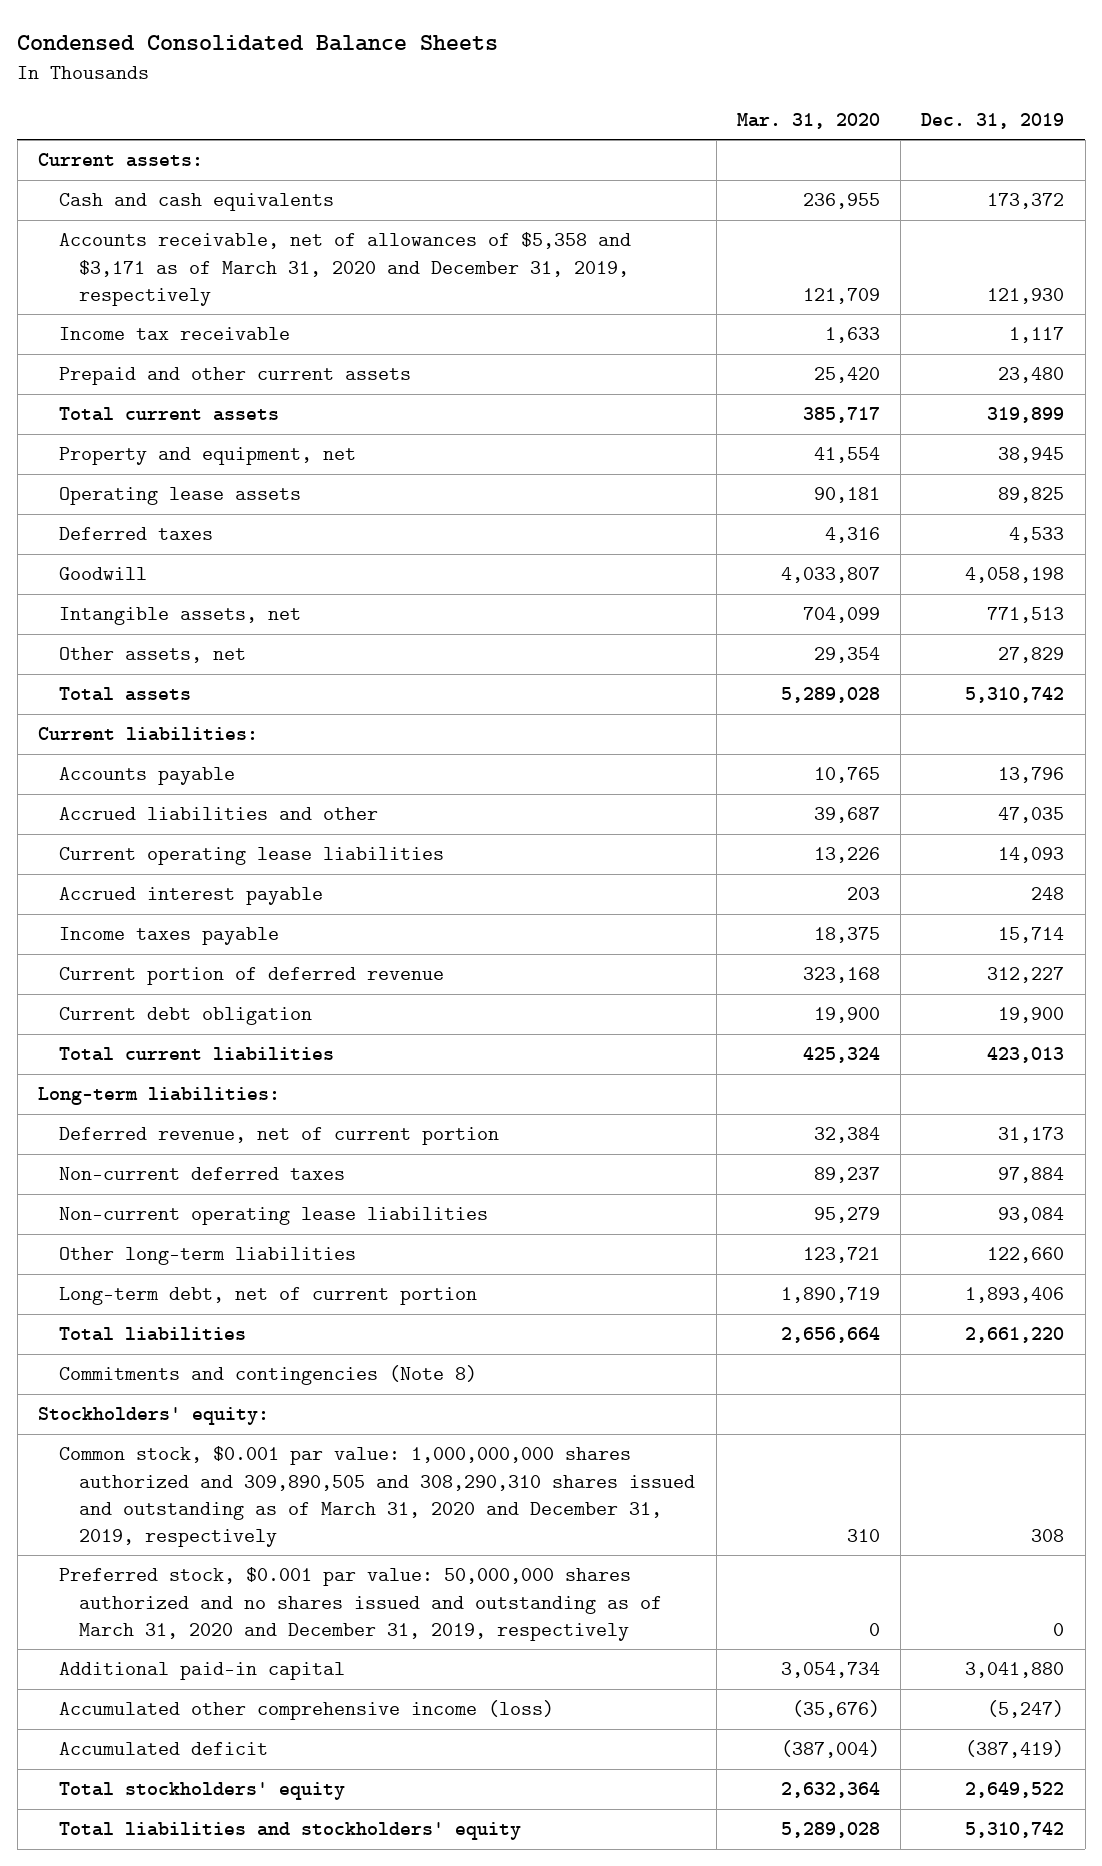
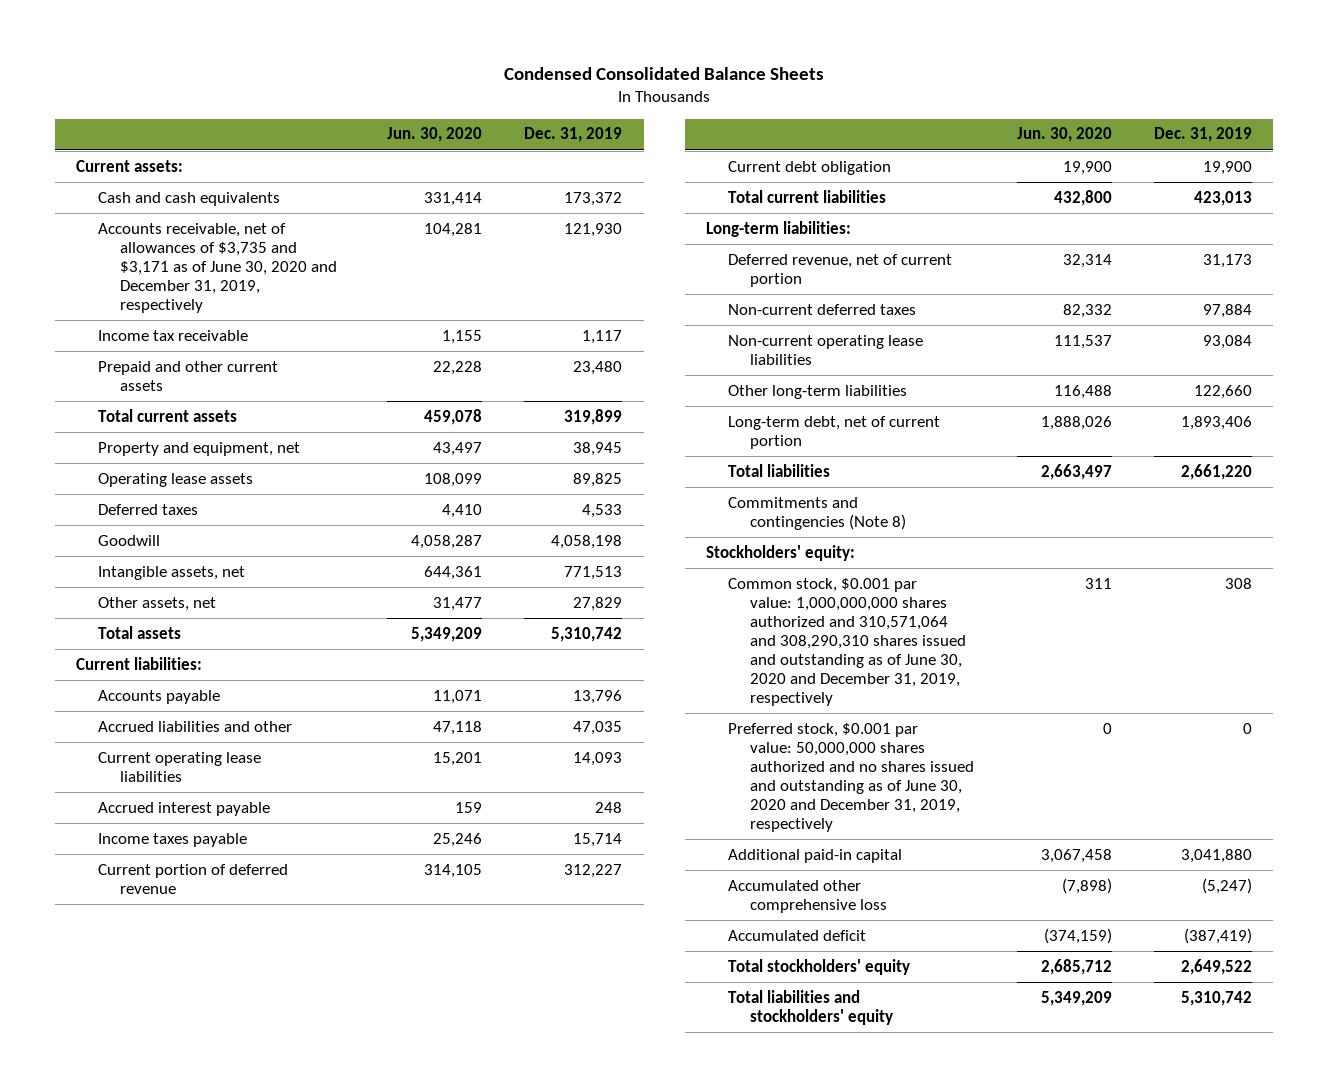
- | Mar. 31, 2020 | Dec. 31, 2019
+ | Jun. 30, 2020 | Dec. 31, 2019
- Accounts receivable, net of allowances of $5,358 and $3,171 as of March 31, 2020 and December 31, 2019, respectively | 121,709 | 121,930
+ Accounts receivable, net of allowances of $3,735 and $3,171 as of June 30, 2020 and December 31, 2019, respectively | 104,281 | 121,930
- Common stock, $0.001 par value: 1,000,000,000 shares authorized and 309,890,505 and 308,290,310 shares issued and outstanding as of March 31, 2020 and December 31, 2019, respectively | 310 | 308
- Preferred stock, $0.001 par value: 50,000,000 shares authorized and no shares issued and outstanding as of March 31, 2020 and December 31, 2019, respectively | 0 | 0
+ Common stock, $0.001 par value: 1,000,000,000 shares authorized and 310,571,064 and 308,290,310 shares issued and outstanding as of June 30, 2020 and December 31, 2019, respectively | 311 | 308
+ Preferred stock, $0.001 par value: 50,000,000 shares authorized and no shares issued and outstanding as of June 30, 2020 and December 31, 2019, respectively | 0 | 0
- Accumulated other comprehensive income (loss) | (35,676) | (5,247)
+ Accumulated other comprehensive loss | (7,898) | (5,247)

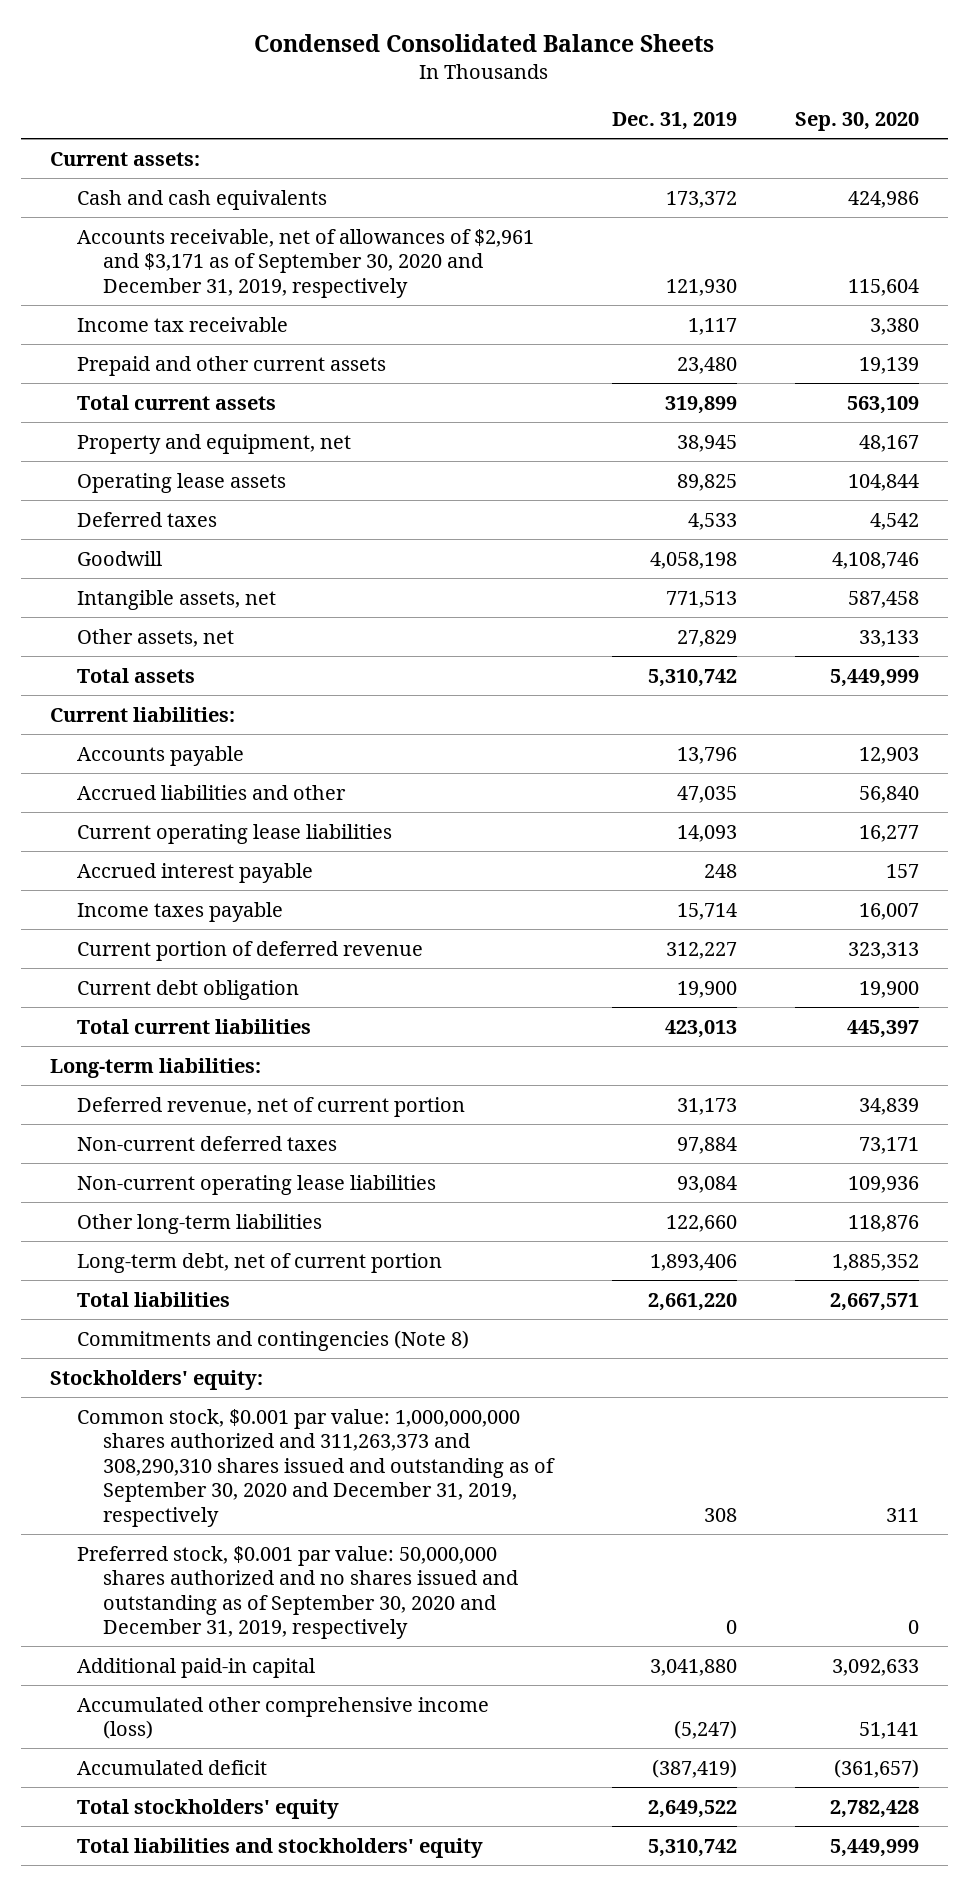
- | Jun. 30, 2020 | Dec. 31, 2019
+ | Dec. 31, 2019 | Sep. 30, 2020
- Accounts receivable, net of allowances of $3,735 and $3,171 as of June 30, 2020 and December 31, 2019, respectively | 104,281 | 121,930
+ Accounts receivable, net of allowances of $2,961 and $3,171 as of September 30, 2020 and December 31, 2019, respectively | 121,930 | 115,604
- Common stock, $0.001 par value: 1,000,000,000 shares authorized and 310,571,064 and 308,290,310 shares issued and outstanding as of June 30, 2020 and December 31, 2019, respectively | 311 | 308
- Preferred stock, $0.001 par value: 50,000,000 shares authorized and no shares issued and outstanding as of June 30, 2020 and December 31, 2019, respectively | 0 | 0
+ Common stock, $0.001 par value: 1,000,000,000 shares authorized and 311,263,373 and 308,290,310 shares issued and outstanding as of September 30, 2020 and December 31, 2019, respectively | 308 | 311
+ Preferred stock, $0.001 par value: 50,000,000 shares authorized and no shares issued and outstanding as of September 30, 2020 and December 31, 2019, respectively | 0 | 0
- Accumulated other comprehensive loss | (7,898) | (5,247)
+ Accumulated other comprehensive income (loss) | (5,247) | 51,141

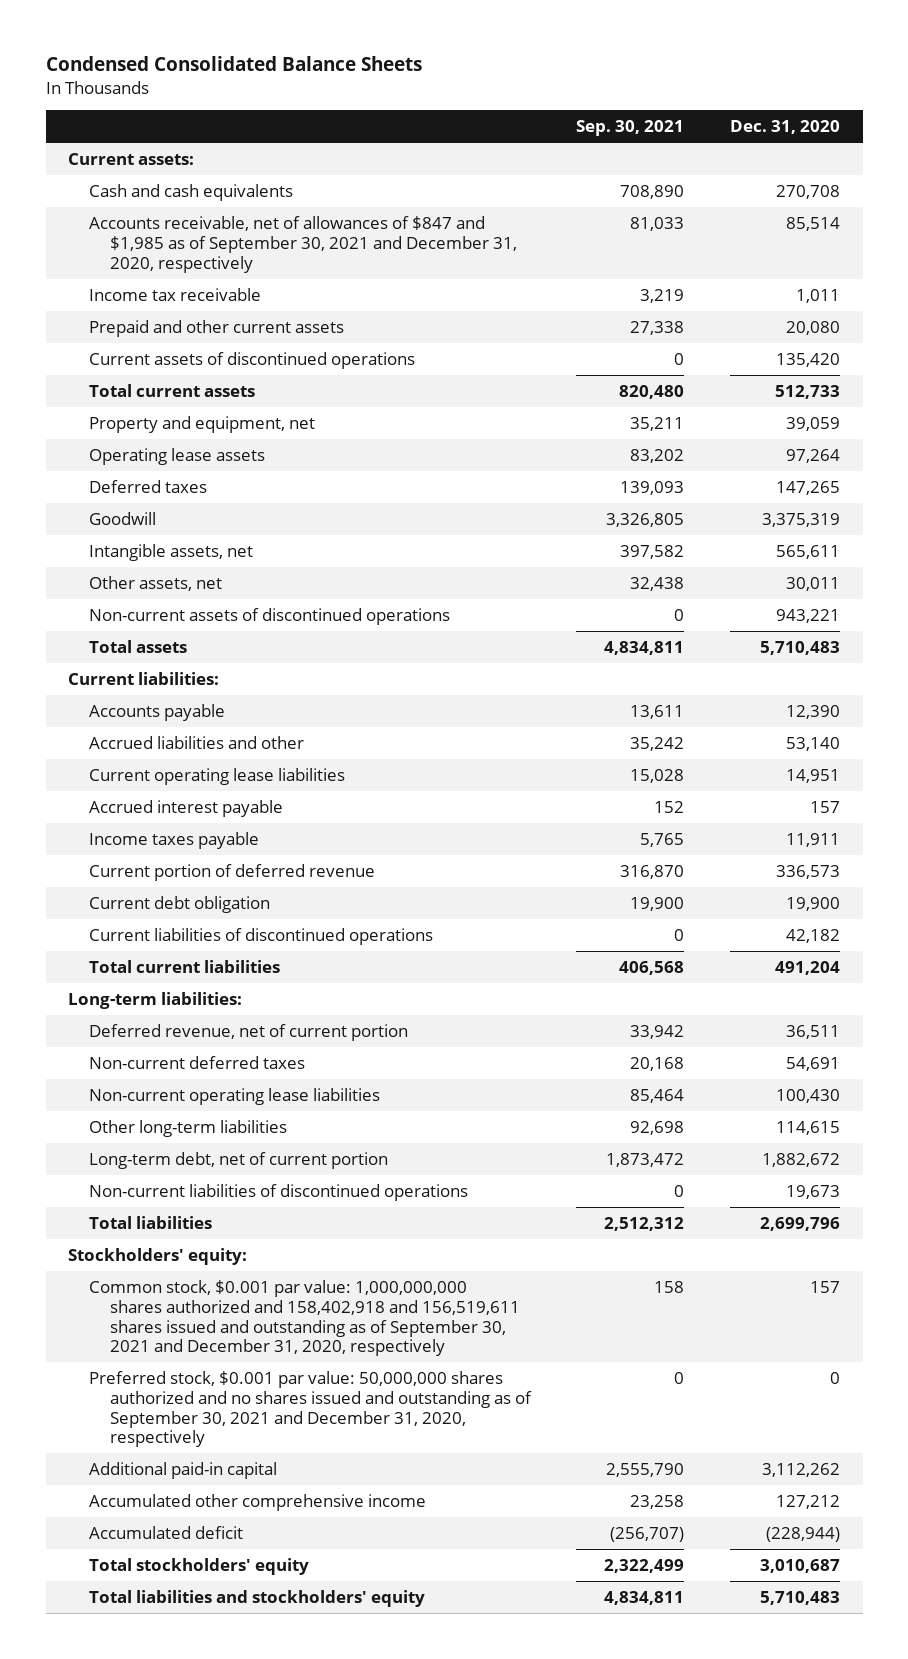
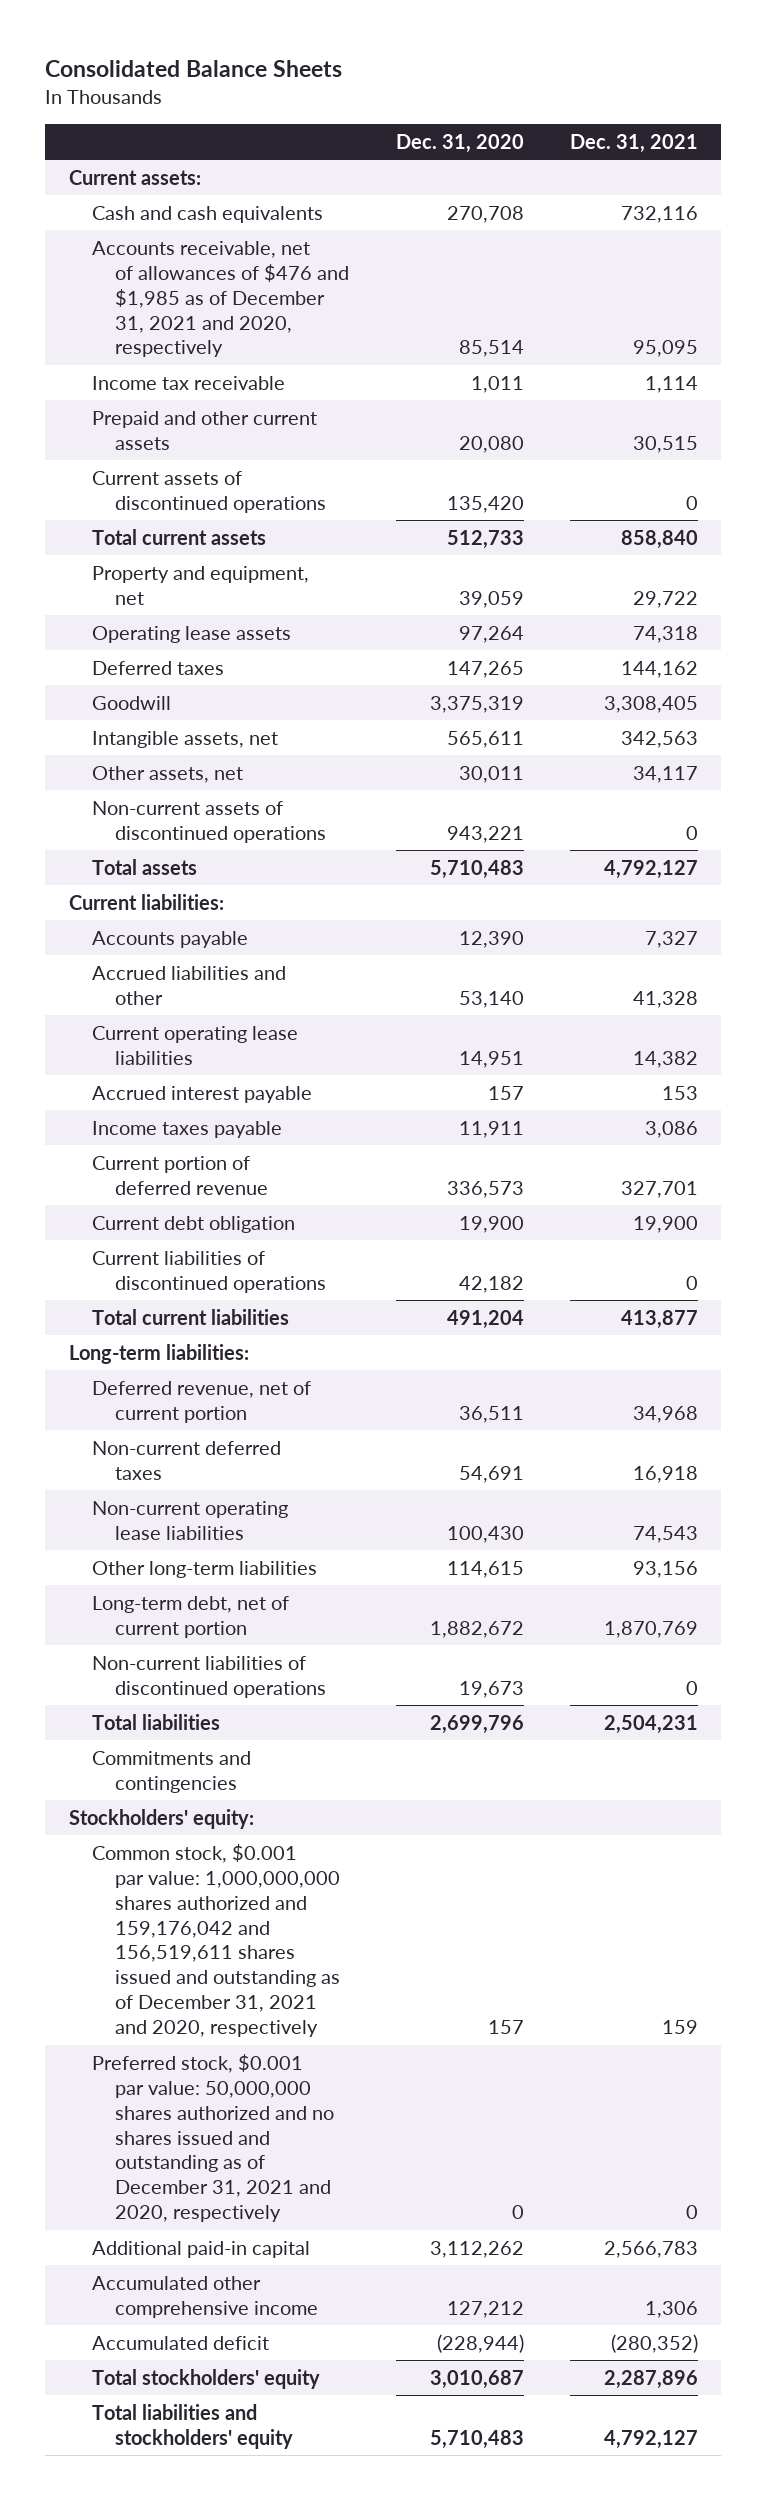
- Condensed Consolidated Balance Sheets
+ Consolidated Balance Sheets
- | Sep. 30, 2021 | Dec. 31, 2020
+ | Dec. 31, 2020 | Dec. 31, 2021
- Accounts receivable, net of allowances of $847 and $1,985 as of September 30, 2021 and December 31, 2020, respectively | 81,033 | 85,514
+ Accounts receivable, net of allowances of $476 and $1,985 as of December 31, 2021 and 2020, respectively | 85,514 | 95,095
+ Commitments and contingencies
- Common stock, $0.001 par value: 1,000,000,000 shares authorized and 158,402,918 and 156,519,611 shares issued and outstanding as of September 30, 2021 and December 31, 2020, respectively | 158 | 157
- Preferred stock, $0.001 par value: 50,000,000 shares authorized and no shares issued and outstanding as of September 30, 2021 and December 31, 2020, respectively | 0 | 0
+ Common stock, $0.001 par value: 1,000,000,000 shares authorized and 159,176,042 and 156,519,611 shares issued and outstanding as of December 31, 2021 and 2020, respectively | 157 | 159
+ Preferred stock, $0.001 par value: 50,000,000 shares authorized and no shares issued and outstanding as of December 31, 2021 and 2020, respectively | 0 | 0

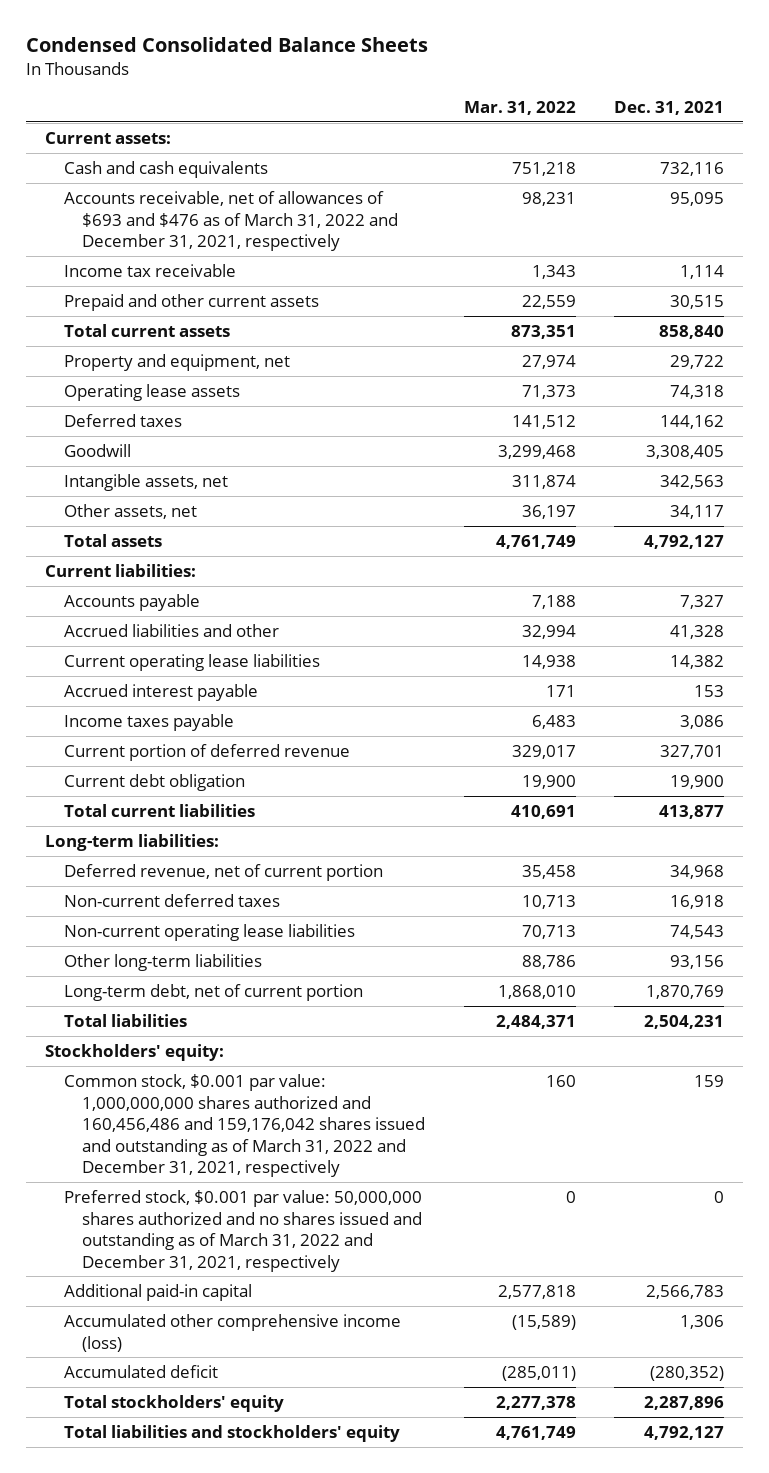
- Consolidated Balance Sheets
+ Condensed Consolidated Balance Sheets
- | Dec. 31, 2020 | Dec. 31, 2021
+ | Mar. 31, 2022 | Dec. 31, 2021
- Accounts receivable, net of allowances of $476 and $1,985 as of December 31, 2021 and 2020, respectively | 85,514 | 95,095
+ Accounts receivable, net of allowances of $693 and $476 as of March 31, 2022 and December 31, 2021, respectively | 98,231 | 95,095
- Current assets of discontinued operations | 135,420 | 0
- Non-current assets of discontinued operations | 943,221 | 0
- Current liabilities of discontinued operations | 42,182 | 0
- Non-current liabilities of discontinued operations | 19,673 | 0
- Commitments and contingencies
- Common stock, $0.001 par value: 1,000,000,000 shares authorized and 159,176,042 and 156,519,611 shares issued and outstanding as of December 31, 2021 and 2020, respectively | 157 | 159
- Preferred stock, $0.001 par value: 50,000,000 shares authorized and no shares issued and outstanding as of December 31, 2021 and 2020, respectively | 0 | 0
+ Common stock, $0.001 par value: 1,000,000,000 shares authorized and 160,456,486 and 159,176,042 shares issued and outstanding as of March 31, 2022 and December 31, 2021, respectively | 160 | 159
+ Preferred stock, $0.001 par value: 50,000,000 shares authorized and no shares issued and outstanding as of March 31, 2022 and December 31, 2021, respectively | 0 | 0
- Accumulated other comprehensive income | 127,212 | 1,306
+ Accumulated other comprehensive income (loss) | (15,589) | 1,306

